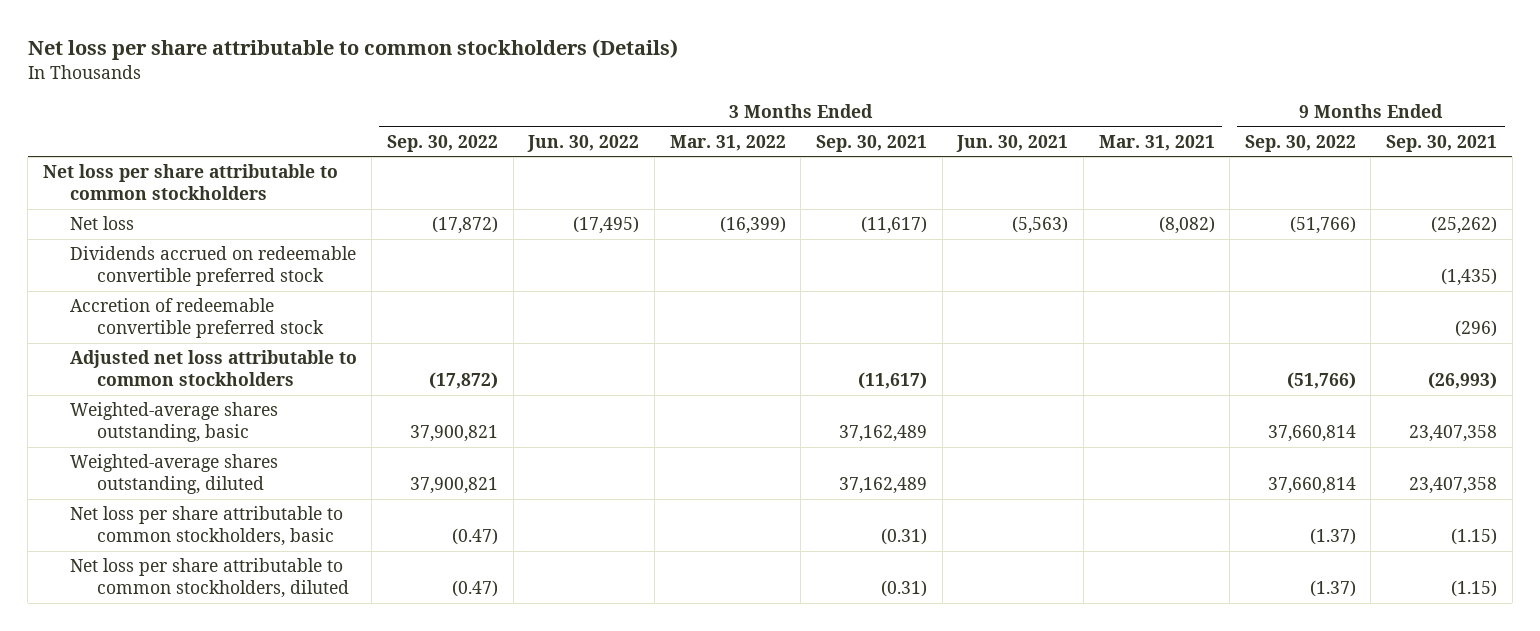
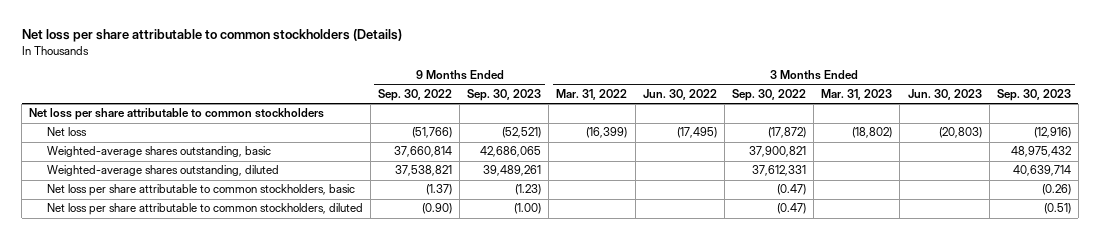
- | 3 Months Ended Sep. 30, 2022 | 3 Months Ended Jun. 30, 2022 | 3 Months Ended Mar. 31, 2022 | 3 Months Ended Sep. 30, 2021 | 3 Months Ended Jun. 30, 2021 | 3 Months Ended Mar. 31, 2021 | 9 Months Ended Sep. 30, 2022 | 9 Months Ended Sep. 30, 2021
+ | 9 Months Ended Sep. 30, 2022 | 9 Months Ended Sep. 30, 2023 | 3 Months Ended Mar. 31, 2022 | 3 Months Ended Jun. 30, 2022 | 3 Months Ended Sep. 30, 2022 | 3 Months Ended Mar. 31, 2023 | 3 Months Ended Jun. 30, 2023 | 3 Months Ended Sep. 30, 2023
- Dividends accrued on redeemable convertible preferred stock | | | | | | | | (1,435)
- Accretion of redeemable convertible preferred stock | | | | | | | | (296)
- Adjusted net loss attributable to common stockholders | (17,872) | | | (11,617) | | | (51,766) | (26,993)
- Weighted-average shares outstanding, diluted | 37,900,821 | | | 37,162,489 | | | 37,660,814 | 23,407,358
+ Weighted-average shares outstanding, diluted | 37,538,821 | 39,489,261 | | | 37,612,331 | | | 40,639,714
- Net loss per share attributable to common stockholders, diluted | (0.47) | | | (0.31) | | | (1.37) | (1.15)
+ Net loss per share attributable to common stockholders, diluted | (0.90) | (1.00) | | | (0.47) | | | (0.51)

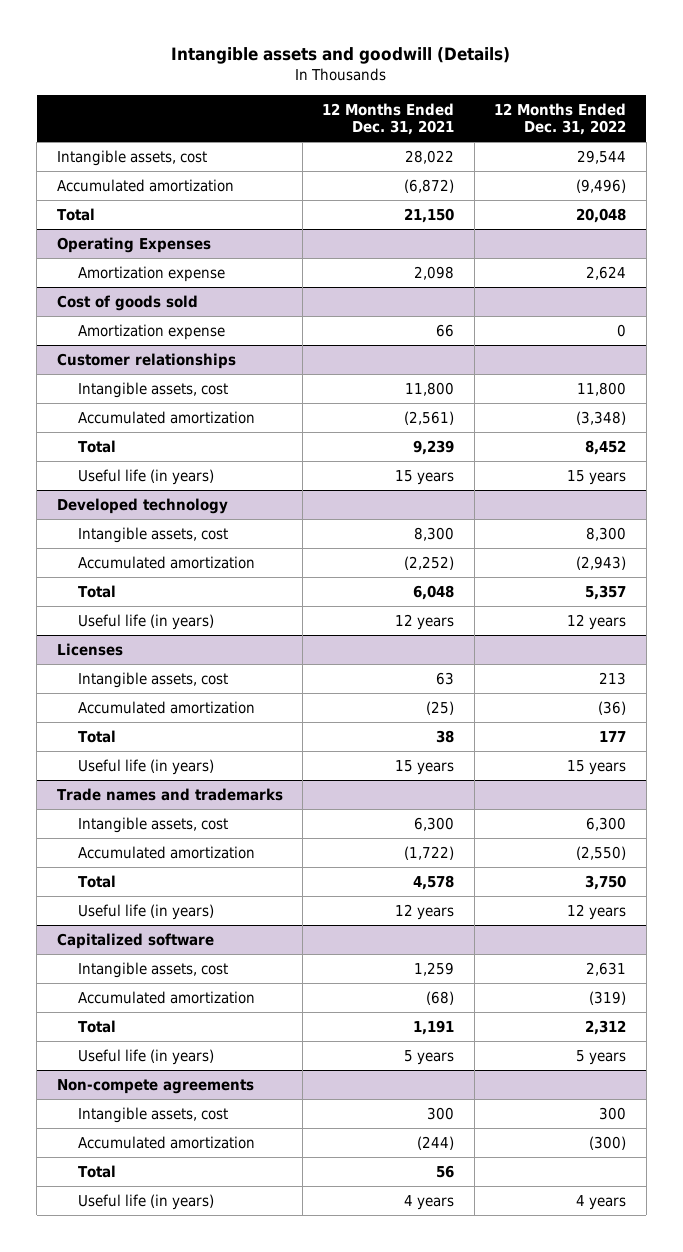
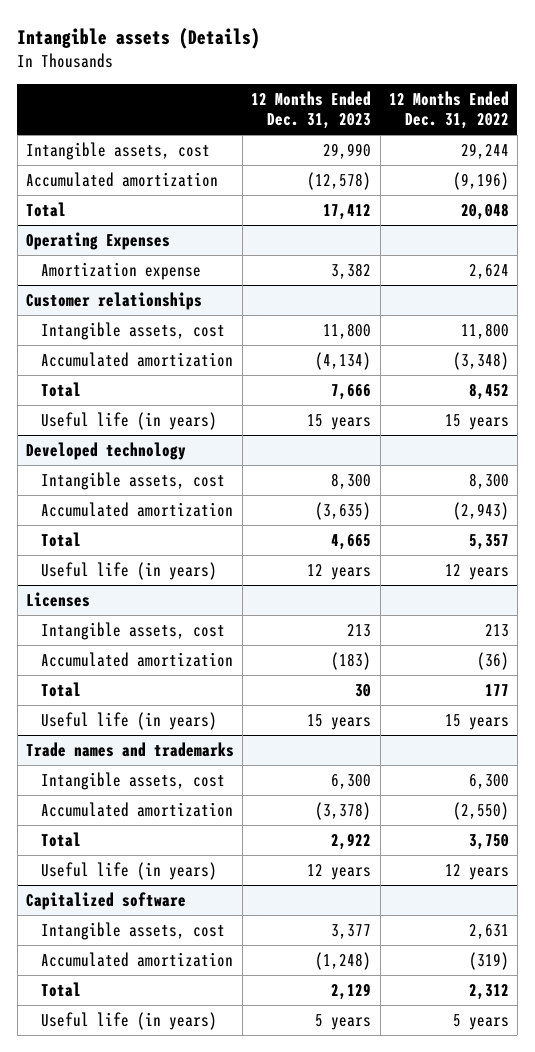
- Intangible assets and goodwill (Details)
+ Intangible assets (Details)
- | 12 Months Ended Dec. 31, 2021 | 12 Months Ended Dec. 31, 2022
+ | 12 Months Ended Dec. 31, 2023 | 12 Months Ended Dec. 31, 2022
- Intangible assets, cost | 28,022 | 29,544
- Accumulated amortization | (6,872) | (9,496)
+ Intangible assets, cost | 29,990 | 29,244
+ Accumulated amortization | (12,578) | (9,196)
- Cost of goods sold
- Amortization expense | 66 | 0
- Non-compete agreements
- Intangible assets, cost | 300 | 300
- Accumulated amortization | (244) | (300)
- Total | 56 |
- Useful life (in years) | 4 years | 4 years

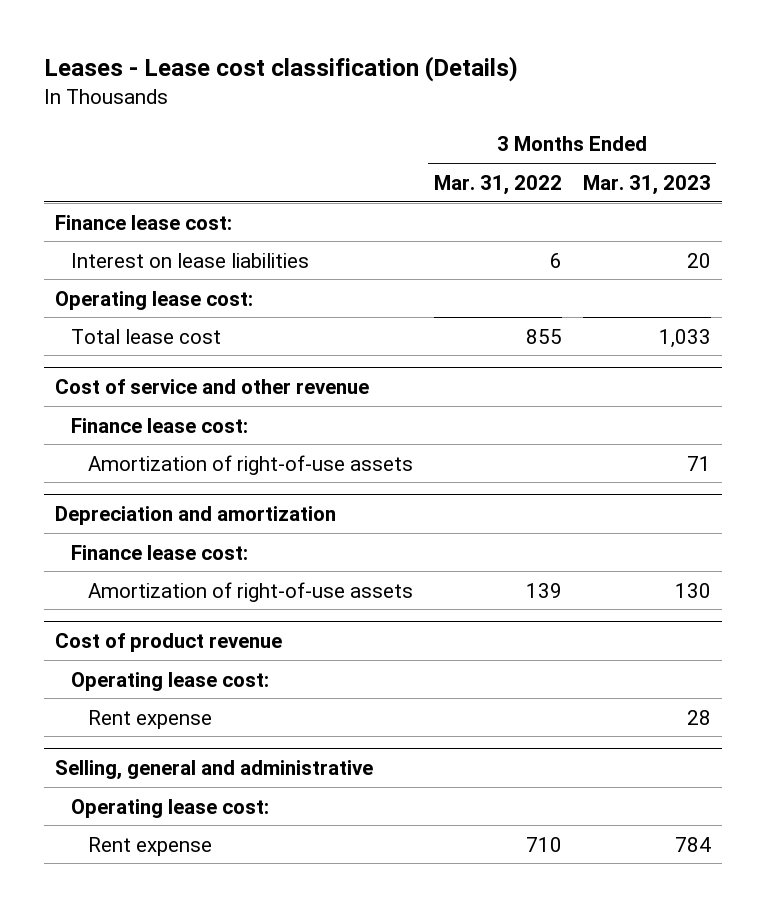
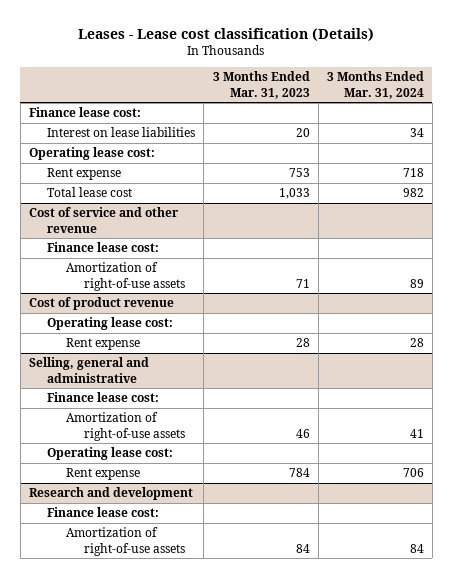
- | 3 Months Ended Mar. 31, 2022 | 3 Months Ended Mar. 31, 2023
+ | 3 Months Ended Mar. 31, 2023 | 3 Months Ended Mar. 31, 2024
+ Rent expense | 753 | 718
- Depreciation and amortization
- Finance lease cost:
- Amortization of right-of-use assets | 139 | 130
@ Selling, general and administrative
+ Finance lease cost:
+ Amortization of right-of-use assets | 46 | 41
+ Research and development
+ Finance lease cost:
+ Amortization of right-of-use assets | 84 | 84

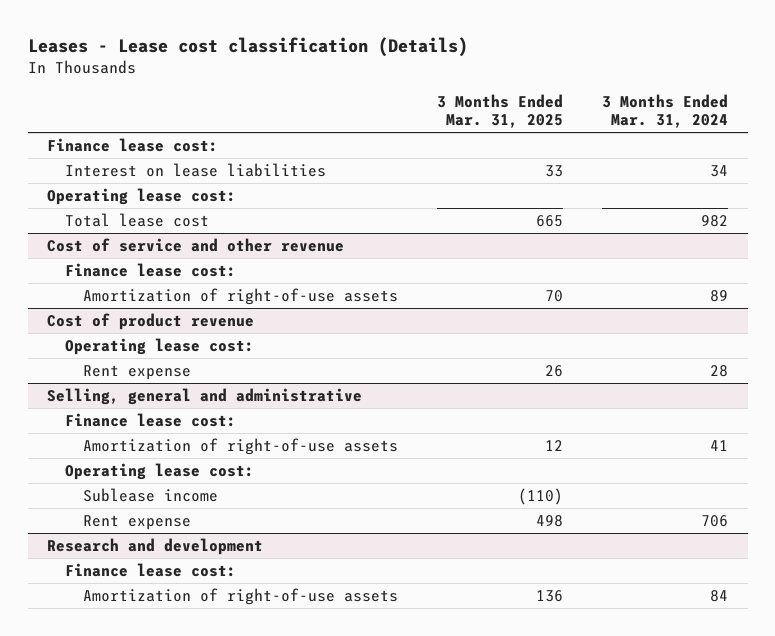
- | 3 Months Ended Mar. 31, 2023 | 3 Months Ended Mar. 31, 2024
+ | 3 Months Ended Mar. 31, 2025 | 3 Months Ended Mar. 31, 2024
- Rent expense | 753 | 718
@ Selling, general and administrative
+ Sublease income | (110) |

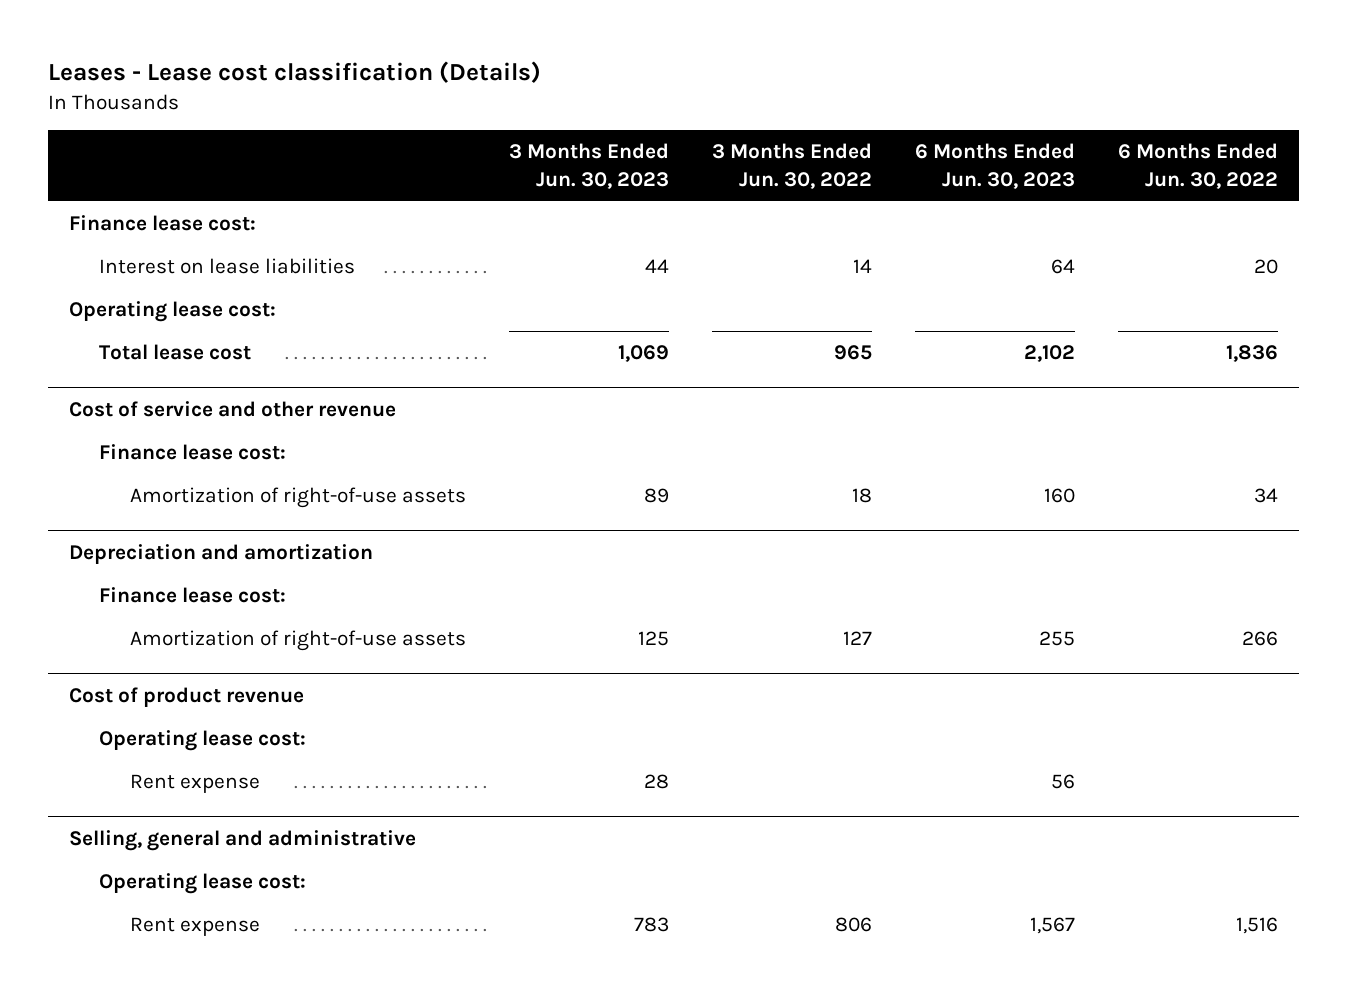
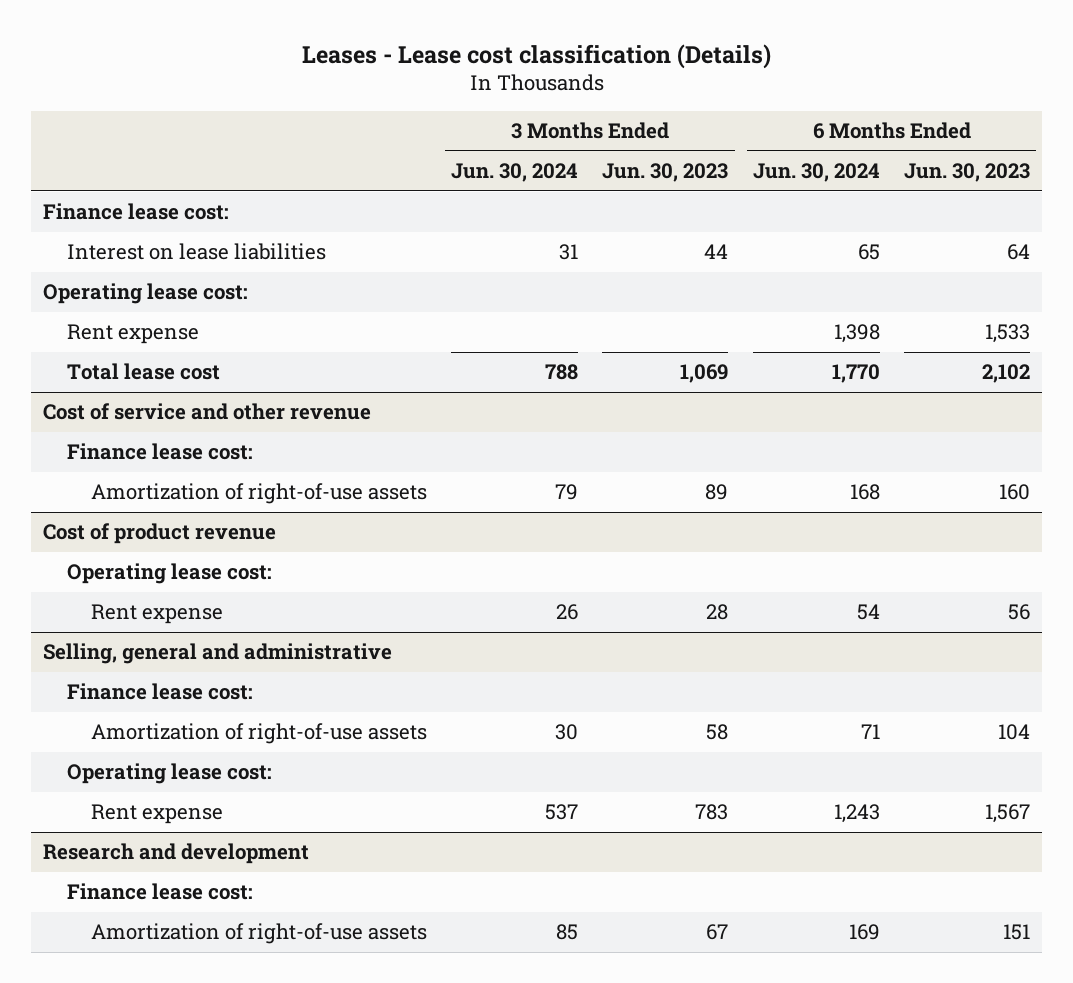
- | 3 Months Ended Jun. 30, 2023 | 3 Months Ended Jun. 30, 2022 | 6 Months Ended Jun. 30, 2023 | 6 Months Ended Jun. 30, 2022
+ | 3 Months Ended Jun. 30, 2024 | 3 Months Ended Jun. 30, 2023 | 6 Months Ended Jun. 30, 2024 | 6 Months Ended Jun. 30, 2023
+ Rent expense | | | 1,398 | 1,533
- Depreciation and amortization
- Finance lease cost:
- Amortization of right-of-use assets | 125 | 127 | 255 | 266
@ Selling, general and administrative
+ Finance lease cost:
+ Amortization of right-of-use assets | 30 | 58 | 71 | 104
+ Research and development
+ Finance lease cost:
+ Amortization of right-of-use assets | 85 | 67 | 169 | 151

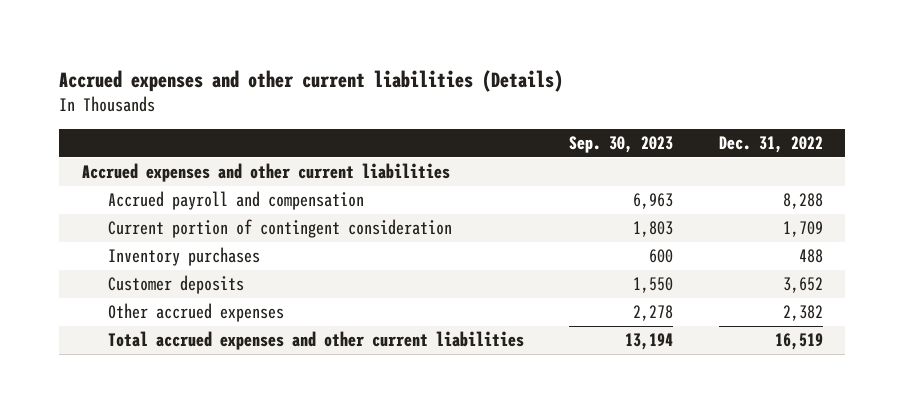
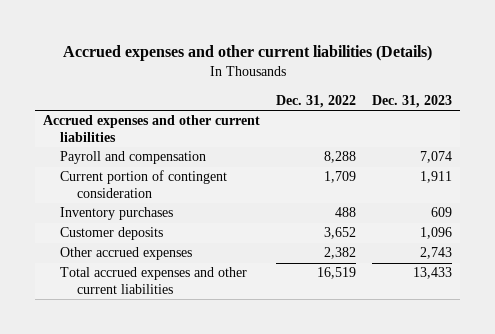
- | Sep. 30, 2023 | Dec. 31, 2022
+ | Dec. 31, 2022 | Dec. 31, 2023
- Accrued payroll and compensation | 6,963 | 8,288
+ Payroll and compensation | 8,288 | 7,074

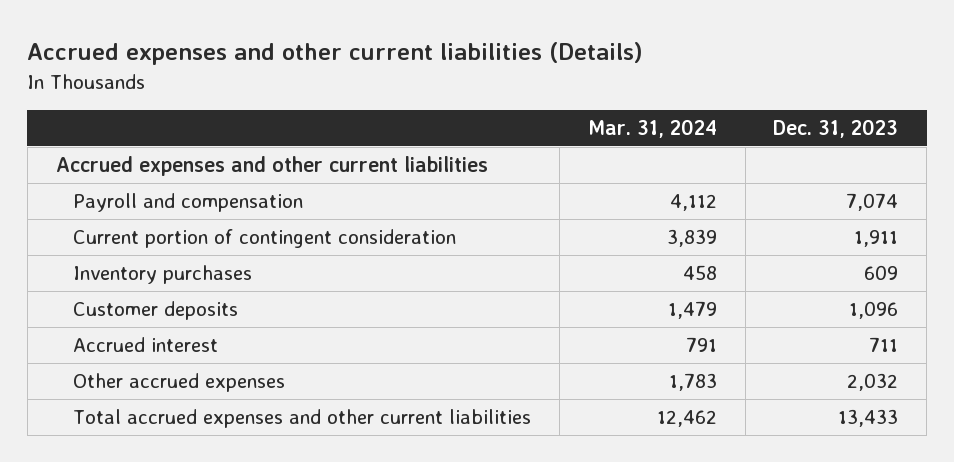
- | Dec. 31, 2022 | Dec. 31, 2023
+ | Mar. 31, 2024 | Dec. 31, 2023
- Other accrued expenses | 2,382 | 2,743
+ Accrued interest | 791 | 711
+ Other accrued expenses | 1,783 | 2,032

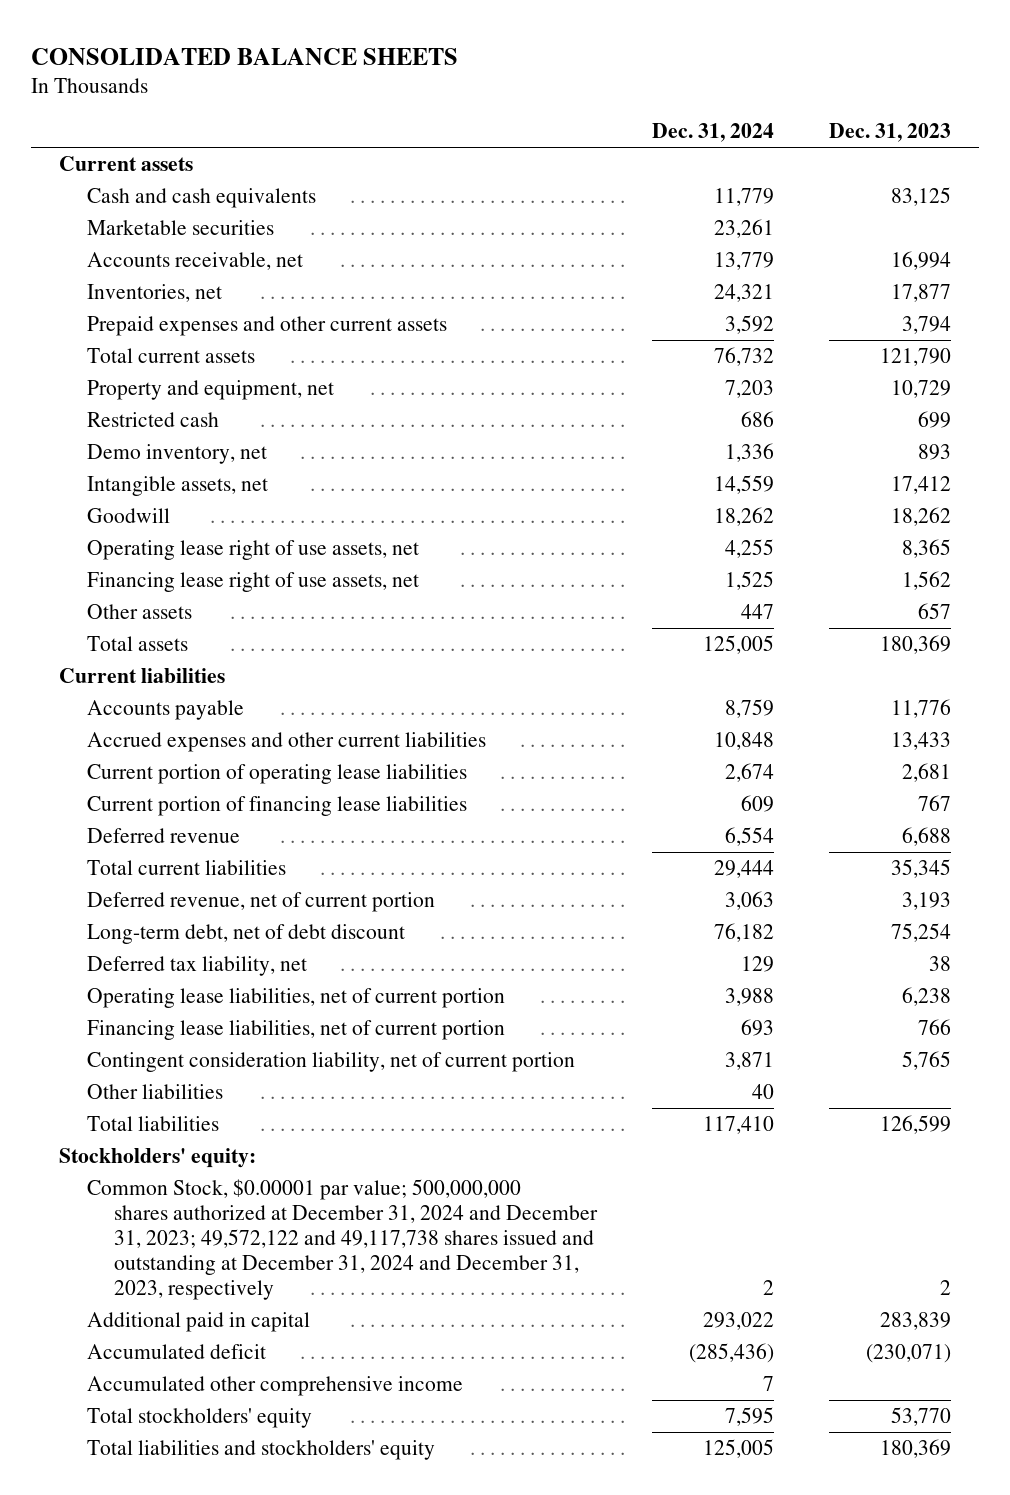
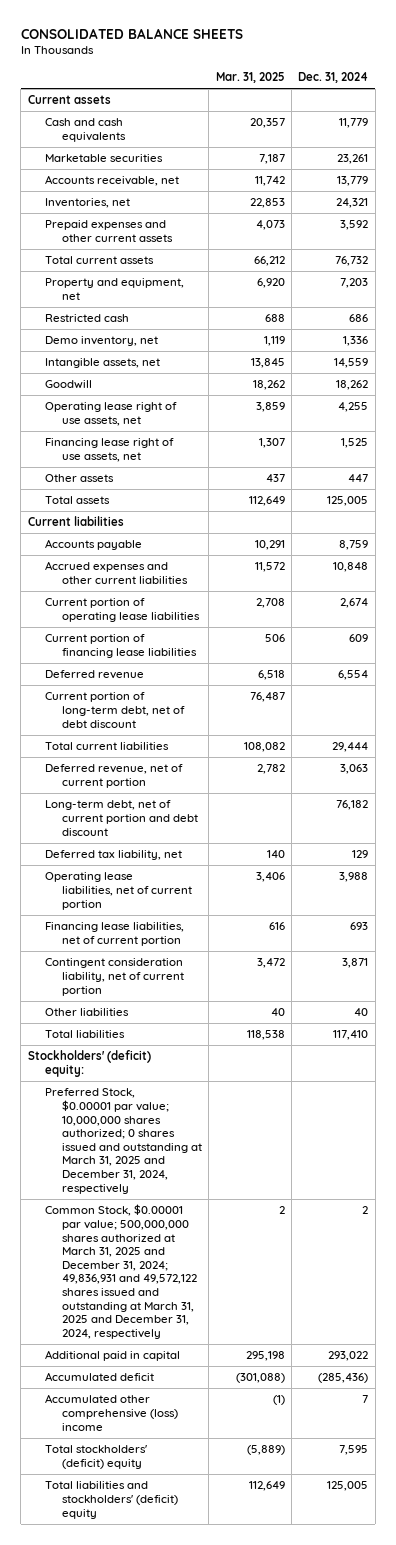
- | Dec. 31, 2024 | Dec. 31, 2023
+ | Mar. 31, 2025 | Dec. 31, 2024
+ Current portion of long-term debt, net of debt discount | 76,487 |
- Long-term debt, net of debt discount | 76,182 | 75,254
+ Long-term debt, net of current portion and debt discount | | 76,182
- Stockholders' equity:
- Common Stock, $0.00001 par value; 500,000,000 shares authorized at December 31, 2024 and December 31, 2023; 49,572,122 and 49,117,738 shares issued and outstanding at December 31, 2024 and December 31, 2023, respectively | 2 | 2
+ Stockholders' (deficit) equity:
+ Preferred Stock, $0.00001 par value; 10,000,000 shares authorized; 0 shares issued and outstanding at March 31, 2025 and December 31, 2024, respectively
+ Common Stock, $0.00001 par value; 500,000,000 shares authorized at March 31, 2025 and December 31, 2024; 49,836,931 and 49,572,122 shares issued and outstanding at March 31, 2025 and December 31, 2024, respectively | 2 | 2
- Accumulated other comprehensive income | 7 |
- Total stockholders' equity | 7,595 | 53,770
- Total liabilities and stockholders' equity | 125,005 | 180,369
+ Accumulated other comprehensive (loss) income | (1) | 7
+ Total stockholders' (deficit) equity | (5,889) | 7,595
+ Total liabilities and stockholders' (deficit) equity | 112,649 | 125,005

